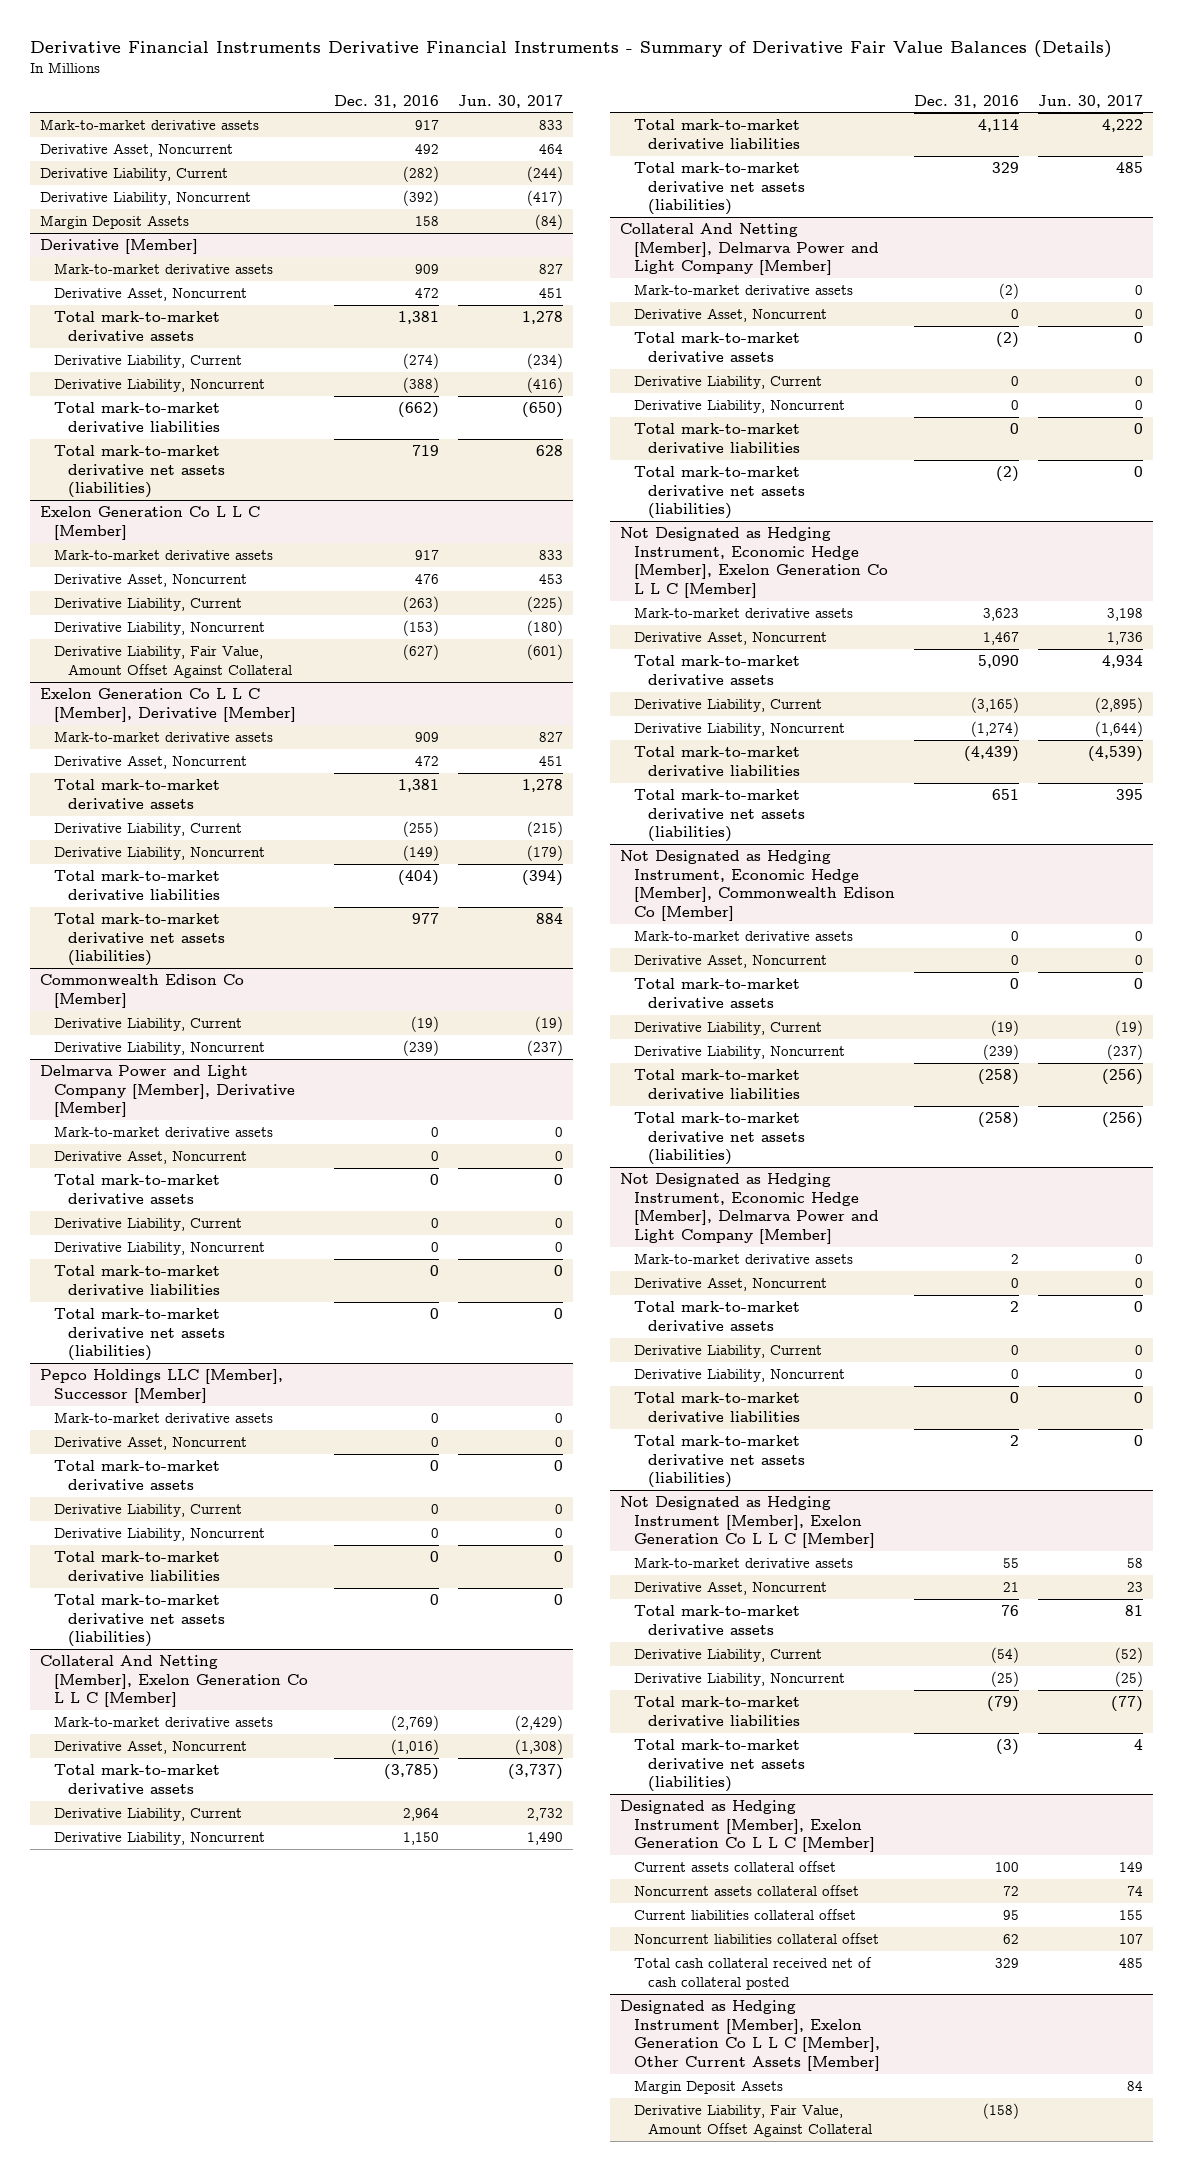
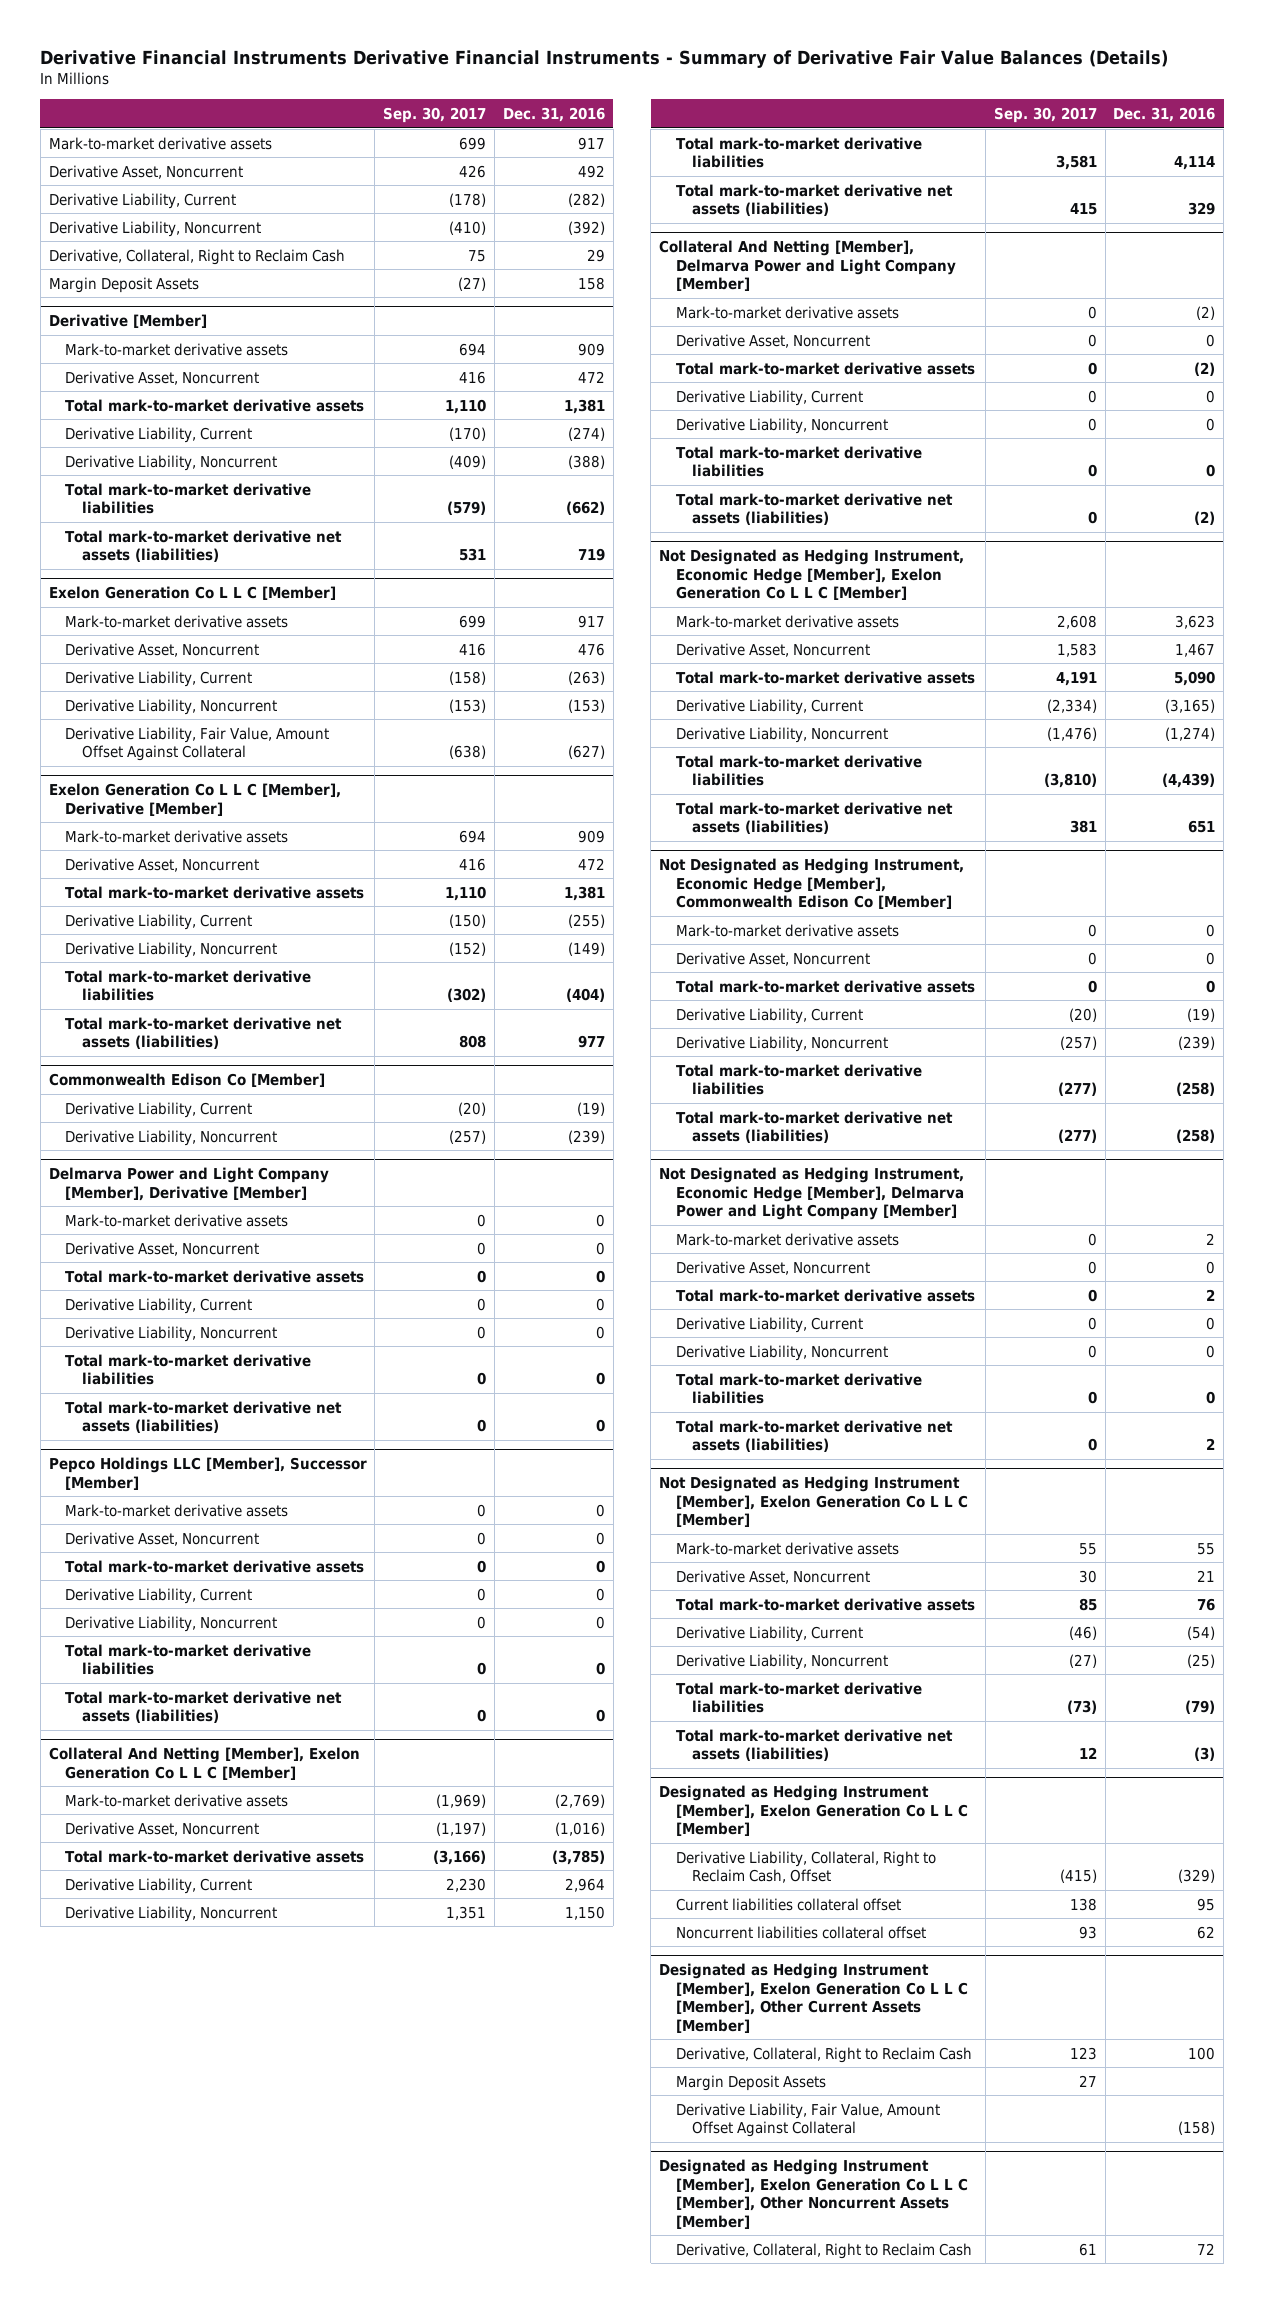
- | Dec. 31, 2016 | Jun. 30, 2017
+ | Sep. 30, 2017 | Dec. 31, 2016
+ Derivative, Collateral, Right to Reclaim Cash | 75 | 29
@ Designated as Hedging Instrument [Member], Exelon Generation Co L L C [Member]
- Current assets collateral offset | 100 | 149
- Noncurrent assets collateral offset | 72 | 74
+ Derivative Liability, Collateral, Right to Reclaim Cash, Offset | (415) | (329)
- Total cash collateral received net of cash collateral posted | 329 | 485
@ Designated as Hedging Instrument [Member], Exelon Generation Co L L C [Member], Other Current Assets [Member]
+ Derivative, Collateral, Right to Reclaim Cash | 123 | 100
+ Designated as Hedging Instrument [Member], Exelon Generation Co L L C [Member], Other Noncurrent Assets [Member]
+ Derivative, Collateral, Right to Reclaim Cash | 61 | 72

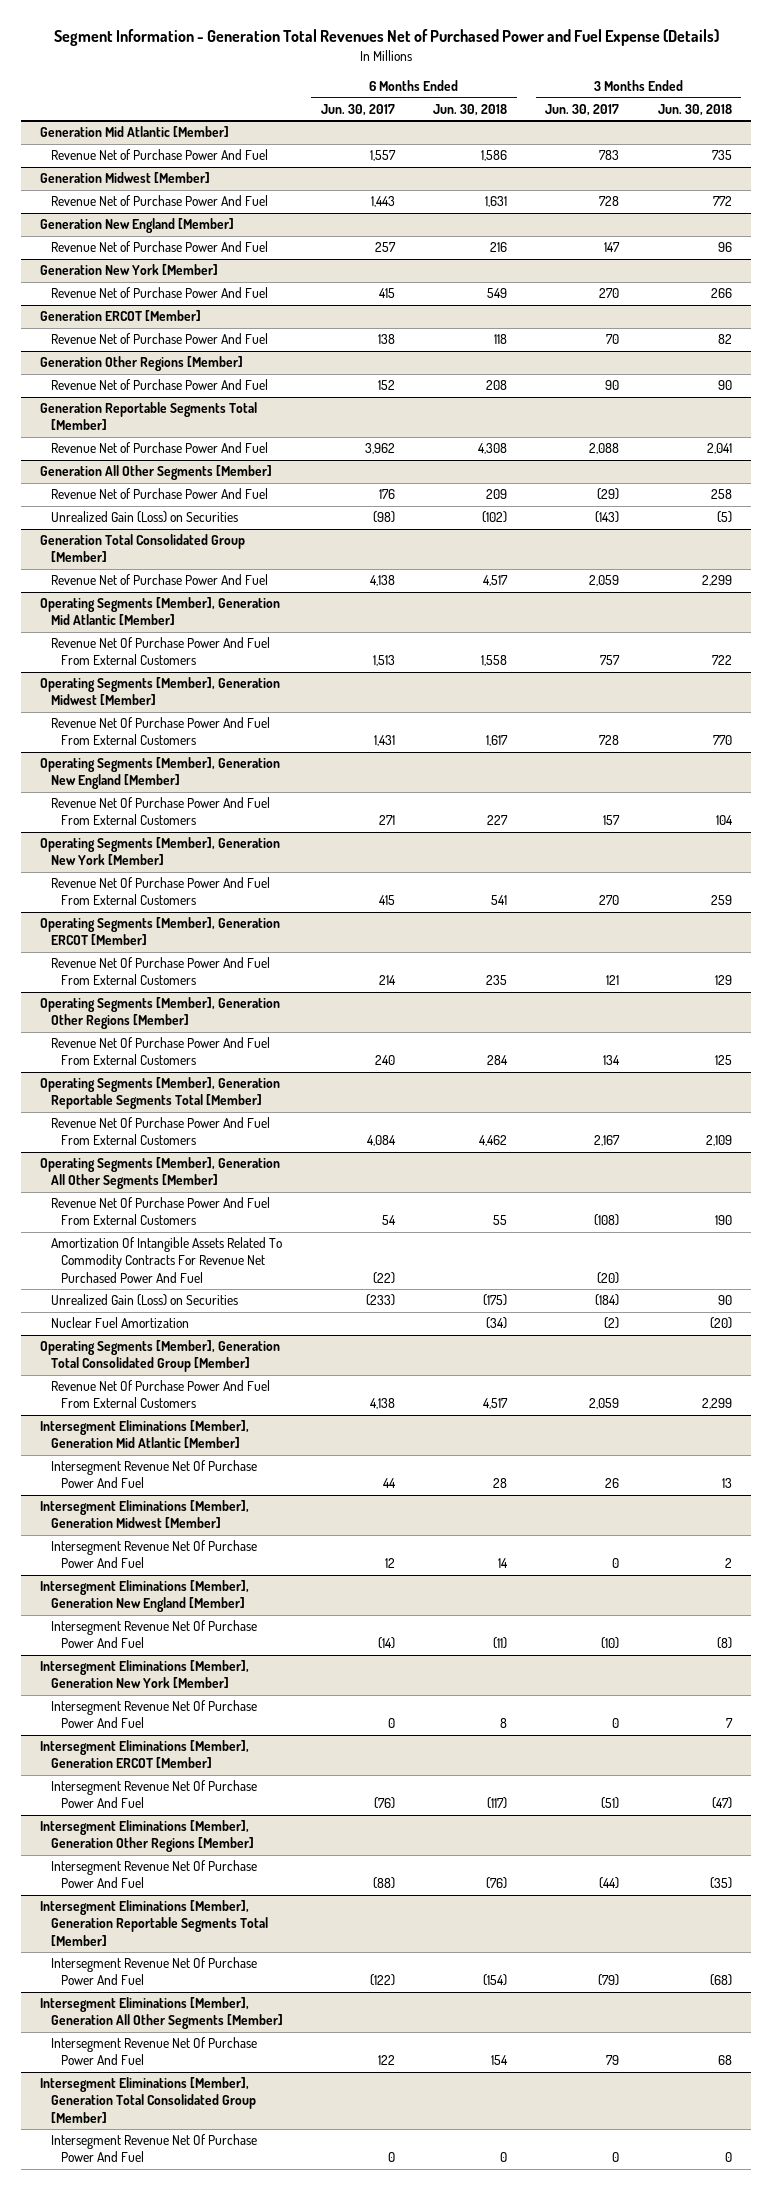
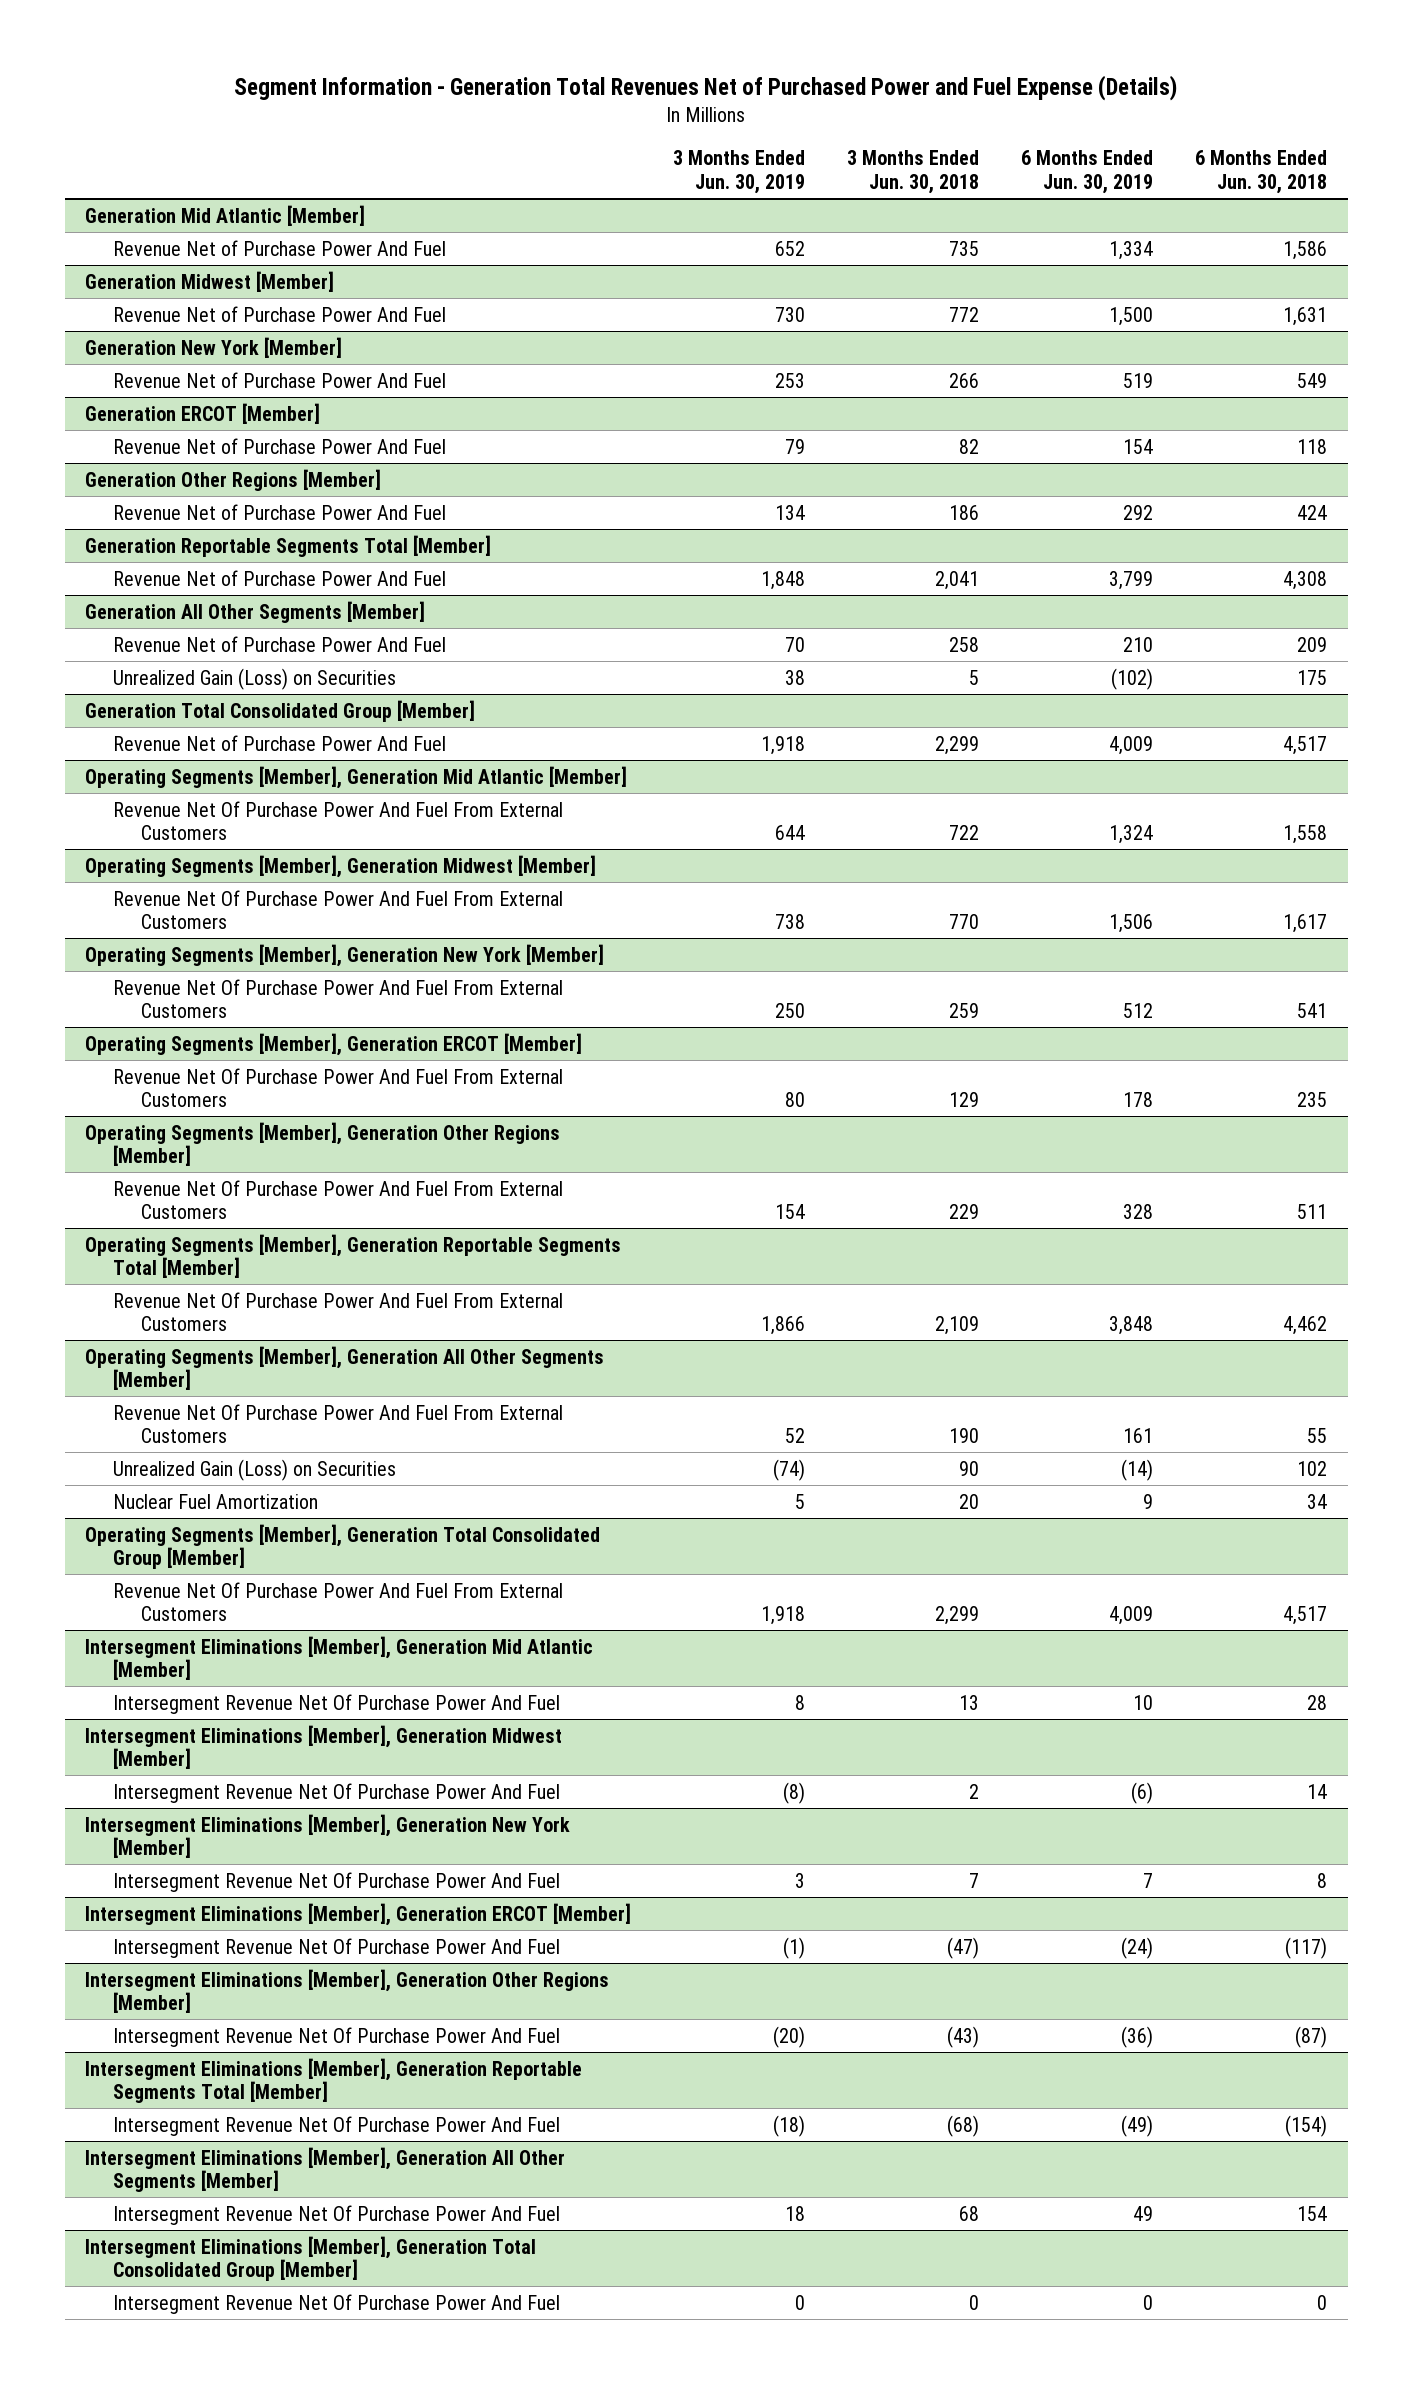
- | 6 Months Ended Jun. 30, 2017 | 6 Months Ended Jun. 30, 2018 | 3 Months Ended Jun. 30, 2017 | 3 Months Ended Jun. 30, 2018
+ | 3 Months Ended Jun. 30, 2019 | 3 Months Ended Jun. 30, 2018 | 6 Months Ended Jun. 30, 2019 | 6 Months Ended Jun. 30, 2018
- Generation New England [Member]
- Revenue Net of Purchase Power And Fuel | 257 | 216 | 147 | 96
@ Generation Other Regions [Member]
- Revenue Net of Purchase Power And Fuel | 152 | 208 | 90 | 90
+ Revenue Net of Purchase Power And Fuel | 134 | 186 | 292 | 424
@ Generation All Other Segments [Member]
- Unrealized Gain (Loss) on Securities | (98) | (102) | (143) | (5)
+ Unrealized Gain (Loss) on Securities | 38 | 5 | (102) | 175
- Operating Segments [Member], Generation New England [Member]
- Revenue Net Of Purchase Power And Fuel From External Customers | 271 | 227 | 157 | 104
@ Operating Segments [Member], Generation Other Regions [Member]
- Revenue Net Of Purchase Power And Fuel From External Customers | 240 | 284 | 134 | 125
+ Revenue Net Of Purchase Power And Fuel From External Customers | 154 | 229 | 328 | 511
@ Operating Segments [Member], Generation All Other Segments [Member]
- Amortization Of Intangible Assets Related To Commodity Contracts For Revenue Net Purchased Power And Fuel | (22) | | (20) |
- Unrealized Gain (Loss) on Securities | (233) | (175) | (184) | 90
- Nuclear Fuel Amortization | | (34) | (2) | (20)
+ Unrealized Gain (Loss) on Securities | (74) | 90 | (14) | 102
+ Nuclear Fuel Amortization | 5 | 20 | 9 | 34
- Intersegment Eliminations [Member], Generation New England [Member]
- Intersegment Revenue Net Of Purchase Power And Fuel | (14) | (11) | (10) | (8)
@ Intersegment Eliminations [Member], Generation Other Regions [Member]
- Intersegment Revenue Net Of Purchase Power And Fuel | (88) | (76) | (44) | (35)
+ Intersegment Revenue Net Of Purchase Power And Fuel | (20) | (43) | (36) | (87)

